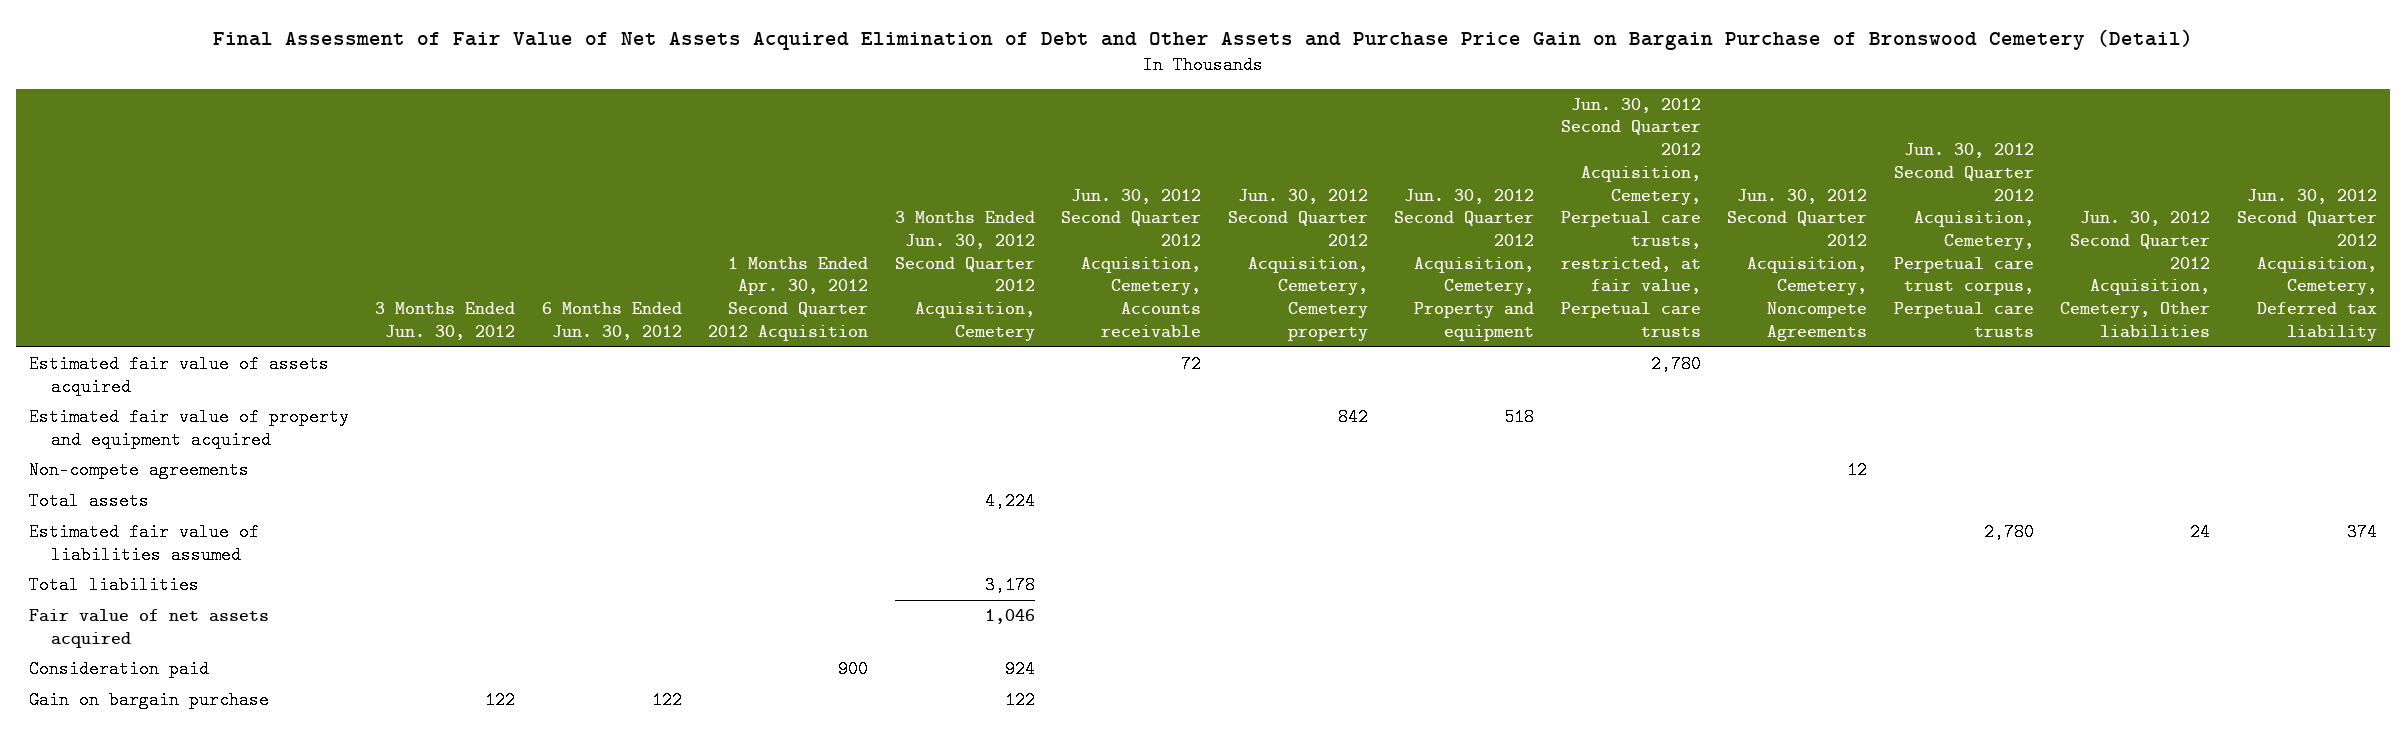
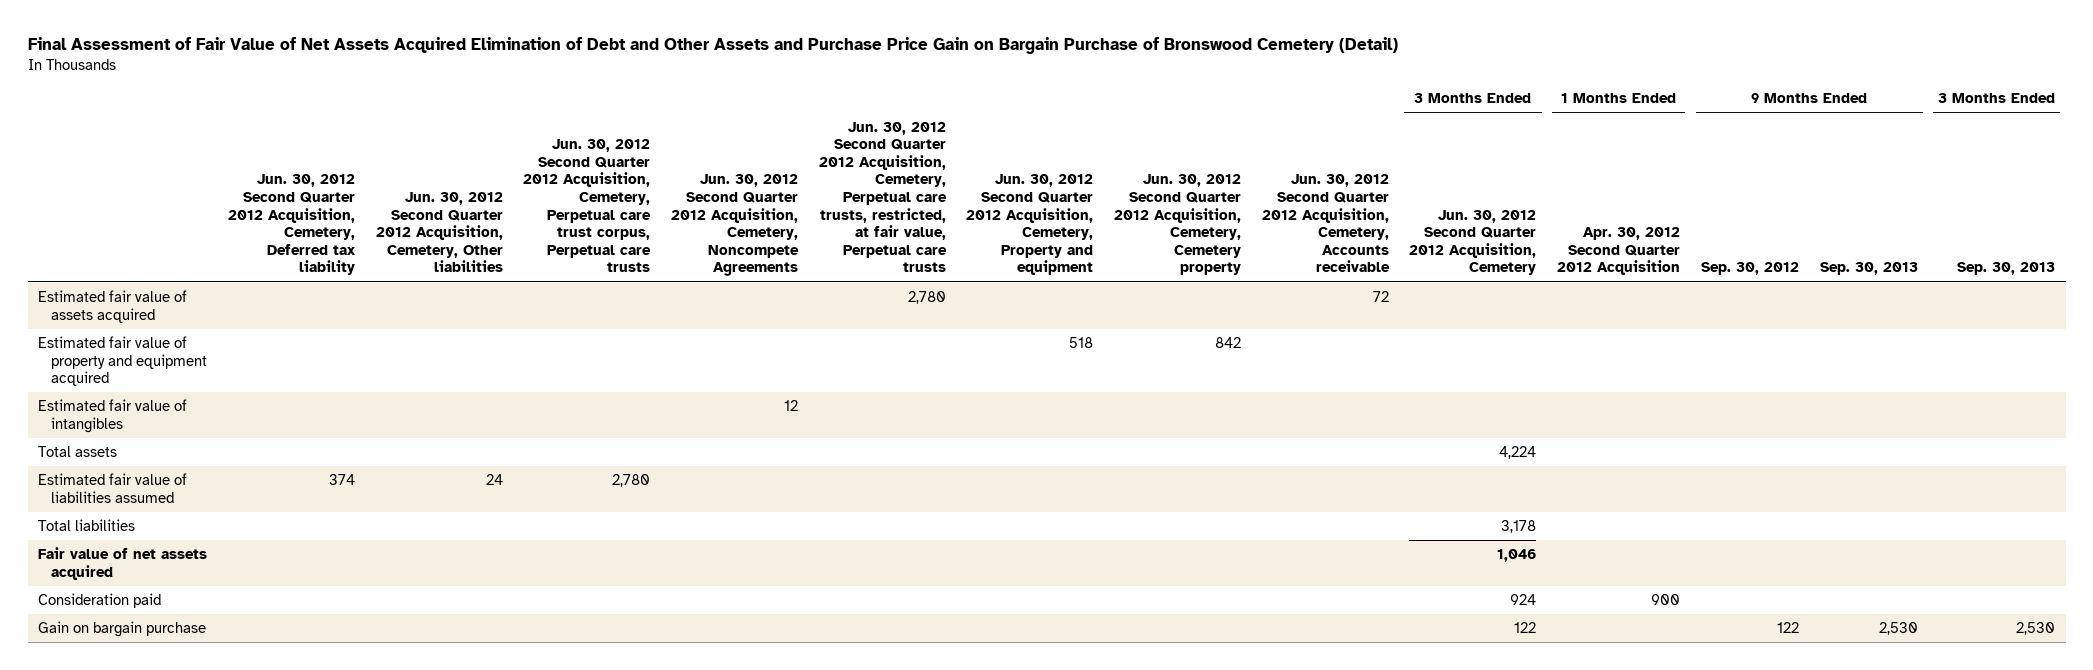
- | 3 Months Ended Jun. 30, 2012 | 6 Months Ended Jun. 30, 2012 | 1 Months Ended Apr. 30, 2012 Second Quarter 2012 Acquisition | 3 Months Ended Jun. 30, 2012 Second Quarter 2012 Acquisition, Cemetery | Jun. 30, 2012 Second Quarter 2012 Acquisition, Cemetery, Accounts receivable | Jun. 30, 2012 Second Quarter 2012 Acquisition, Cemetery, Cemetery property | Jun. 30, 2012 Second Quarter 2012 Acquisition, Cemetery, Property and equipment | Jun. 30, 2012 Second Quarter 2012 Acquisition, Cemetery, Perpetual care trusts, restricted, at fair value, Perpetual care trusts | Jun. 30, 2012 Second Quarter 2012 Acquisition, Cemetery, Noncompete Agreements | Jun. 30, 2012 Second Quarter 2012 Acquisition, Cemetery, Perpetual care trust corpus, Perpetual care trusts | Jun. 30, 2012 Second Quarter 2012 Acquisition, Cemetery, Other liabilities | Jun. 30, 2012 Second Quarter 2012 Acquisition, Cemetery, Deferred tax liability
+ | Jun. 30, 2012 Second Quarter 2012 Acquisition, Cemetery, Deferred tax liability | Jun. 30, 2012 Second Quarter 2012 Acquisition, Cemetery, Other liabilities | Jun. 30, 2012 Second Quarter 2012 Acquisition, Cemetery, Perpetual care trust corpus, Perpetual care trusts | Jun. 30, 2012 Second Quarter 2012 Acquisition, Cemetery, Noncompete Agreements | Jun. 30, 2012 Second Quarter 2012 Acquisition, Cemetery, Perpetual care trusts, restricted, at fair value, Perpetual care trusts | Jun. 30, 2012 Second Quarter 2012 Acquisition, Cemetery, Property and equipment | Jun. 30, 2012 Second Quarter 2012 Acquisition, Cemetery, Cemetery property | Jun. 30, 2012 Second Quarter 2012 Acquisition, Cemetery, Accounts receivable | 3 Months Ended Jun. 30, 2012 Second Quarter 2012 Acquisition, Cemetery | 1 Months Ended Apr. 30, 2012 Second Quarter 2012 Acquisition | 9 Months Ended Sep. 30, 2012 | 9 Months Ended Sep. 30, 2013 | 3 Months Ended Sep. 30, 2013
- Non-compete agreements | | | | | | | | | 12 | | |
+ Estimated fair value of intangibles | | | | 12 | | | | | | | | |

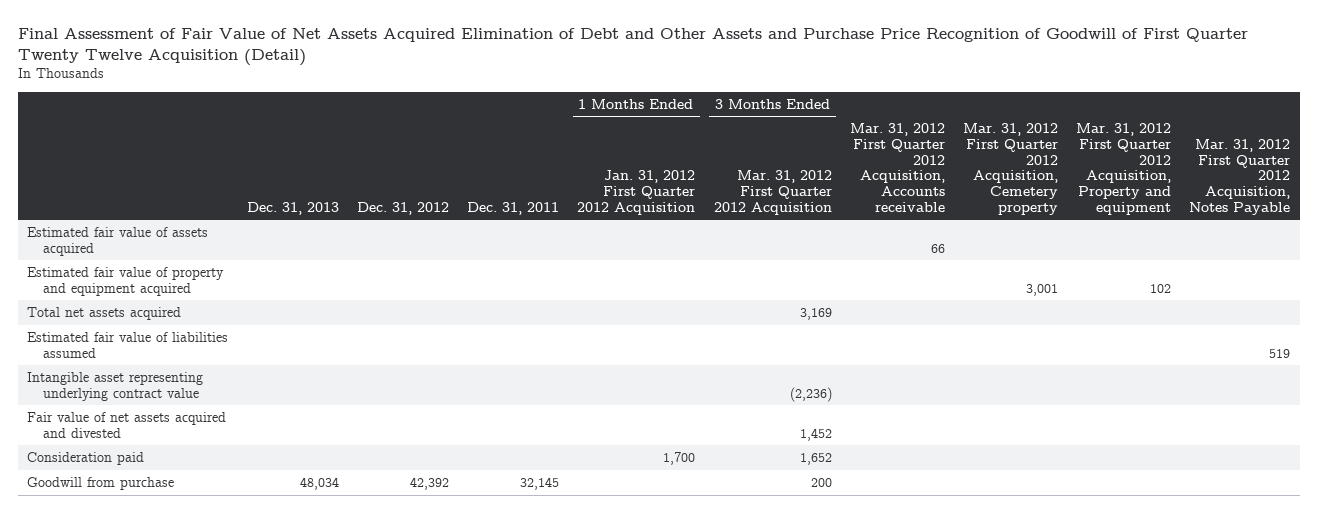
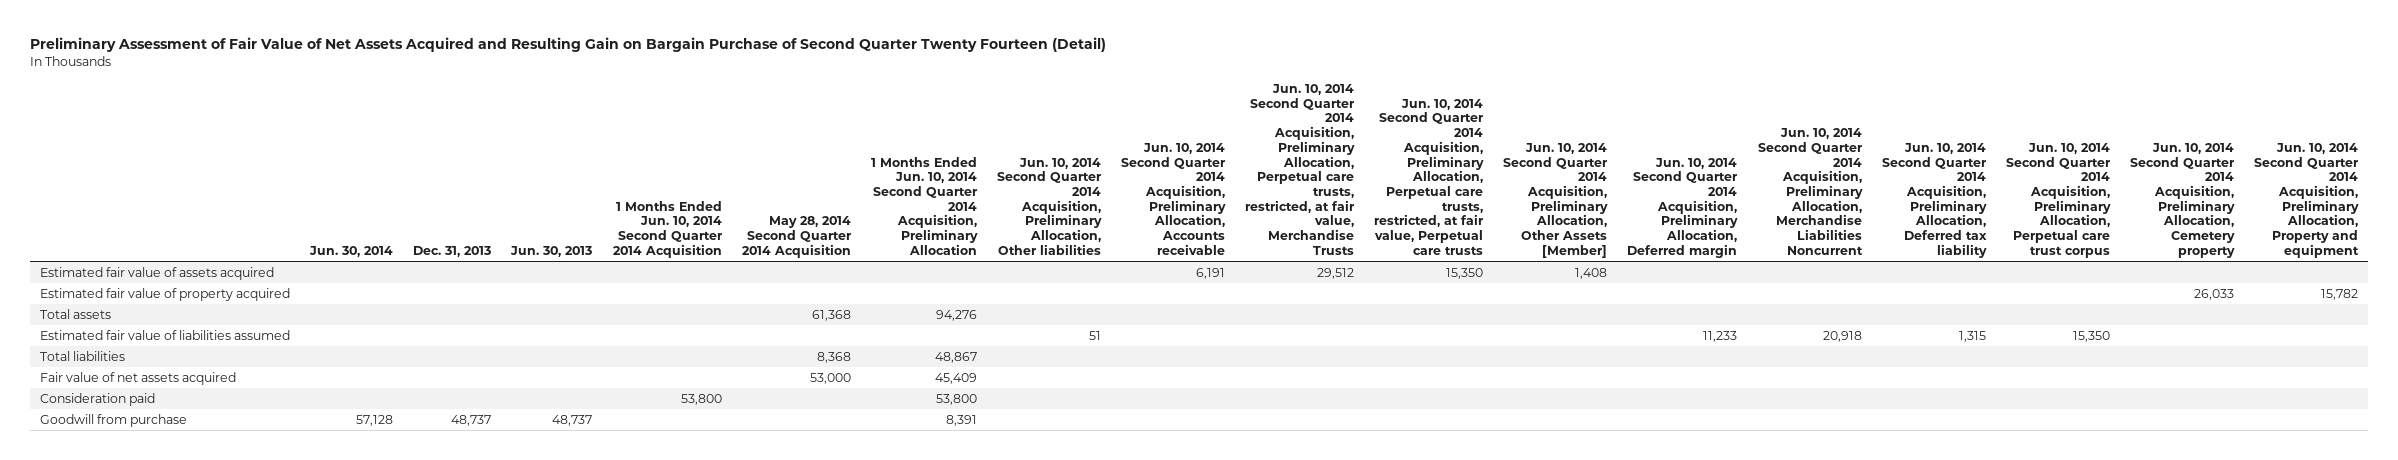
- Final Assessment of Fair Value of Net Assets Acquired Elimination of Debt and Other Assets and Purchase Price Recognition of Goodwill of First Quarter Twenty Twelve Acquisition (Detail)
+ Preliminary Assessment of Fair Value of Net Assets Acquired and Resulting Gain on Bargain Purchase of Second Quarter Twenty Fourteen (Detail)
- | Dec. 31, 2013 | Dec. 31, 2012 | Dec. 31, 2011 | 1 Months Ended Jan. 31, 2012 First Quarter 2012 Acquisition | 3 Months Ended Mar. 31, 2012 First Quarter 2012 Acquisition | Mar. 31, 2012 First Quarter 2012 Acquisition, Accounts receivable | Mar. 31, 2012 First Quarter 2012 Acquisition, Cemetery property | Mar. 31, 2012 First Quarter 2012 Acquisition, Property and equipment | Mar. 31, 2012 First Quarter 2012 Acquisition, Notes Payable
+ | Jun. 30, 2014 | Dec. 31, 2013 | Jun. 30, 2013 | 1 Months Ended Jun. 10, 2014 Second Quarter 2014 Acquisition | May 28, 2014 Second Quarter 2014 Acquisition | 1 Months Ended Jun. 10, 2014 Second Quarter 2014 Acquisition, Preliminary Allocation | Jun. 10, 2014 Second Quarter 2014 Acquisition, Preliminary Allocation, Other liabilities | Jun. 10, 2014 Second Quarter 2014 Acquisition, Preliminary Allocation, Accounts receivable | Jun. 10, 2014 Second Quarter 2014 Acquisition, Preliminary Allocation, Perpetual care trusts, restricted, at fair value, Merchandise Trusts | Jun. 10, 2014 Second Quarter 2014 Acquisition, Preliminary Allocation, Perpetual care trusts, restricted, at fair value, Perpetual care trusts | Jun. 10, 2014 Second Quarter 2014 Acquisition, Preliminary Allocation, Other Assets [Member] | Jun. 10, 2014 Second Quarter 2014 Acquisition, Preliminary Allocation, Deferred margin | Jun. 10, 2014 Second Quarter 2014 Acquisition, Preliminary Allocation, Merchandise Liabilities Noncurrent | Jun. 10, 2014 Second Quarter 2014 Acquisition, Preliminary Allocation, Deferred tax liability | Jun. 10, 2014 Second Quarter 2014 Acquisition, Preliminary Allocation, Perpetual care trust corpus | Jun. 10, 2014 Second Quarter 2014 Acquisition, Preliminary Allocation, Cemetery property | Jun. 10, 2014 Second Quarter 2014 Acquisition, Preliminary Allocation, Property and equipment
- Estimated fair value of property and equipment acquired | | | | | | | 3,001 | 102 |
- Total net assets acquired | | | | | 3,169 | | | |
+ Estimated fair value of property acquired | | | | | | | | | | | | | | | | 26,033 | 15,782
+ Total assets | | | | | 61,368 | 94,276 | | | | | | | | | | |
- Intangible asset representing underlying contract value | | | | | (2,236) | | | |
- Fair value of net assets acquired and divested | | | | | 1,452 | | | |
+ Total liabilities | | | | | 8,368 | 48,867 | | | | | | | | | | |
+ Fair value of net assets acquired | | | | | 53,000 | 45,409 | | | | | | | | | | |
- Goodwill from purchase | 48,034 | 42,392 | 32,145 | | 200 | | | |
+ Goodwill from purchase | 57,128 | 48,737 | 48,737 | | | 8,391 | | | | | | | | | | |

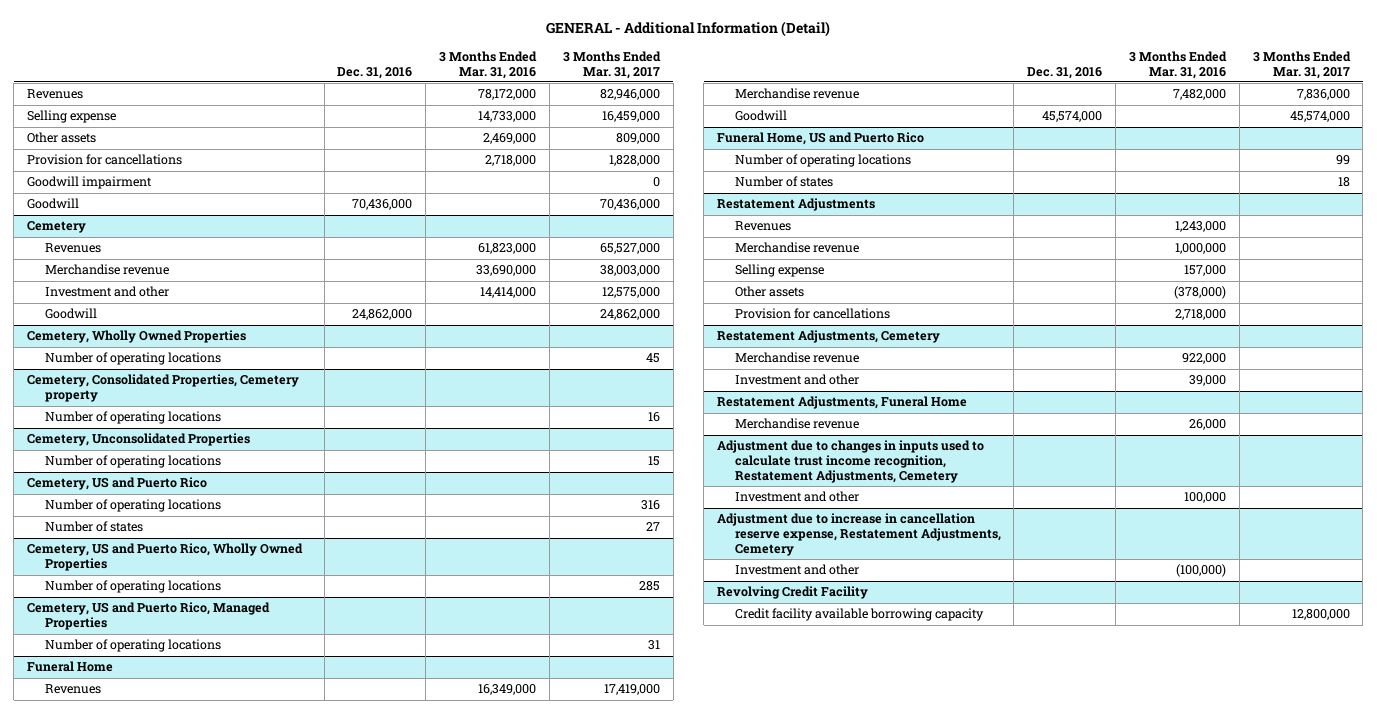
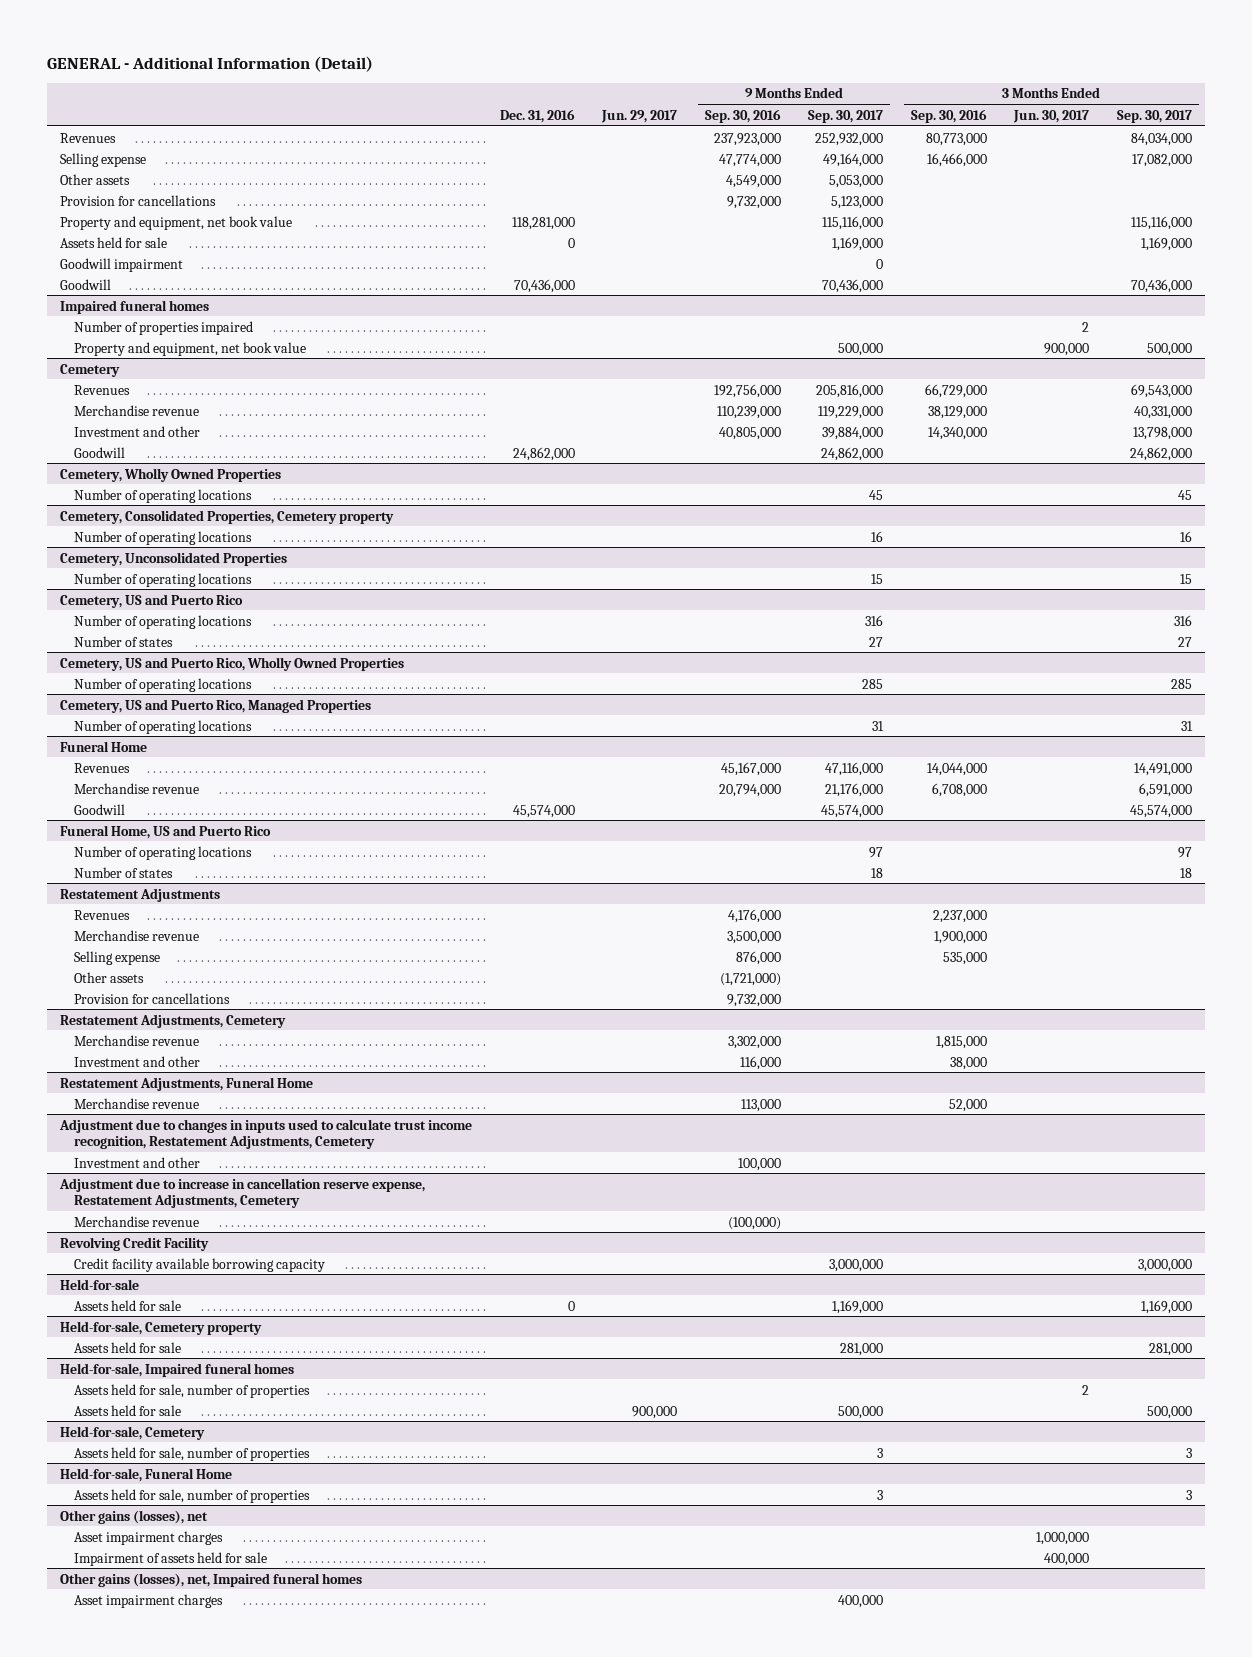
- | Dec. 31, 2016 | 3 Months Ended Mar. 31, 2016 | 3 Months Ended Mar. 31, 2017
+ | Dec. 31, 2016 | Jun. 29, 2017 | 9 Months Ended Sep. 30, 2016 | 9 Months Ended Sep. 30, 2017 | 3 Months Ended Sep. 30, 2016 | 3 Months Ended Jun. 30, 2017 | 3 Months Ended Sep. 30, 2017
+ Property and equipment, net book value | 118,281,000 | | | 115,116,000 | | | 115,116,000
+ Assets held for sale | 0 | | | 1,169,000 | | | 1,169,000
+ Impaired funeral homes
+ Number of properties impaired | | | | | | 2 |
+ Property and equipment, net book value | | | | 500,000 | | 900,000 | 500,000
@ Adjustment due to increase in cancellation reserve expense, Restatement Adjustments, Cemetery
- Investment and other | | (100,000) |
+ Merchandise revenue | | | (100,000) | | | |
+ Held-for-sale
+ Assets held for sale | 0 | | | 1,169,000 | | | 1,169,000
+ Held-for-sale, Cemetery property
+ Assets held for sale | | | | 281,000 | | | 281,000
+ Held-for-sale, Impaired funeral homes
+ Assets held for sale, number of properties | | | | | | 2 |
+ Assets held for sale | | 900,000 | | 500,000 | | | 500,000
+ Held-for-sale, Cemetery
+ Assets held for sale, number of properties | | | | 3 | | | 3
+ Held-for-sale, Funeral Home
+ Assets held for sale, number of properties | | | | 3 | | | 3
+ Other gains (losses), net
+ Asset impairment charges | | | | | | 1,000,000 |
+ Impairment of assets held for sale | | | | | | 400,000 |
+ Other gains (losses), net, Impaired funeral homes
+ Asset impairment charges | | | | 400,000 | | |

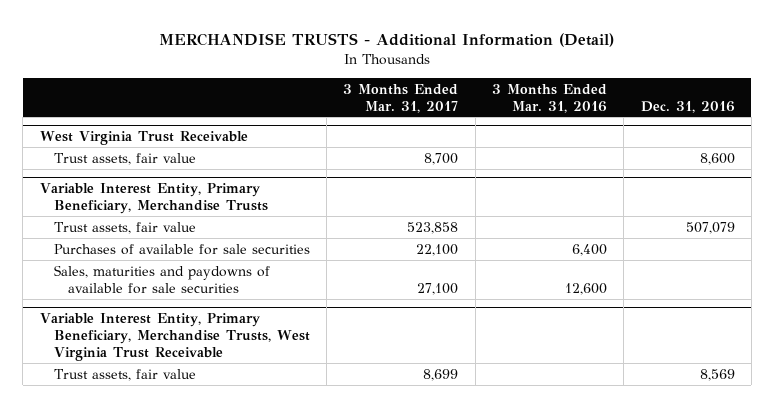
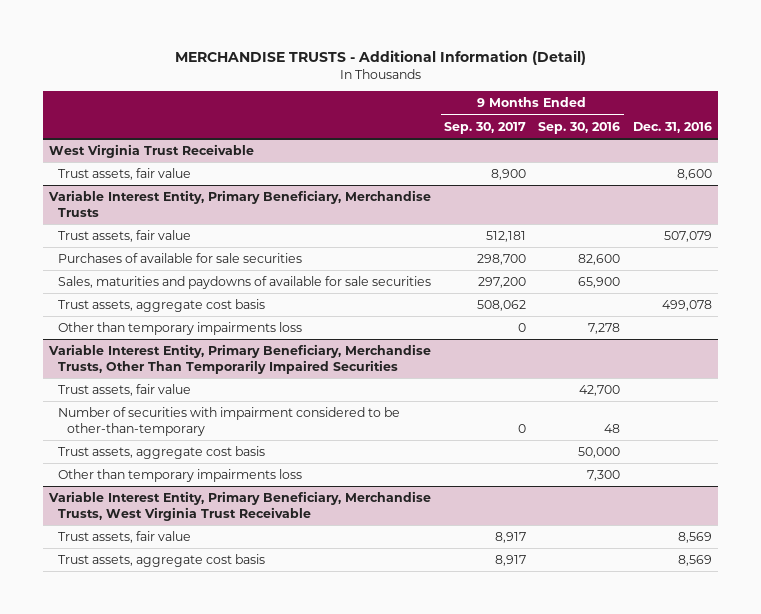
- | 3 Months Ended Mar. 31, 2017 | 3 Months Ended Mar. 31, 2016 | Dec. 31, 2016
+ | 9 Months Ended Sep. 30, 2017 | 9 Months Ended Sep. 30, 2016 | Dec. 31, 2016
@ Variable Interest Entity, Primary Beneficiary, Merchandise Trusts
+ Trust assets, aggregate cost basis | 508,062 | | 499,078
+ Other than temporary impairments loss | 0 | 7,278 |
+ Variable Interest Entity, Primary Beneficiary, Merchandise Trusts, Other Than Temporarily Impaired Securities
+ Trust assets, fair value | | 42,700 |
+ Number of securities with impairment considered to be other-than-temporary | 0 | 48 |
+ Trust assets, aggregate cost basis | | 50,000 |
+ Other than temporary impairments loss | | 7,300 |
@ Variable Interest Entity, Primary Beneficiary, Merchandise Trusts, West Virginia Trust Receivable
+ Trust assets, aggregate cost basis | 8,917 | | 8,569

